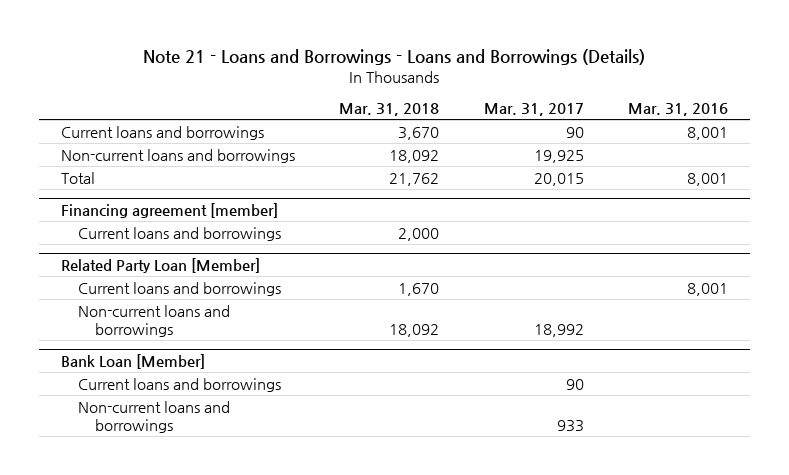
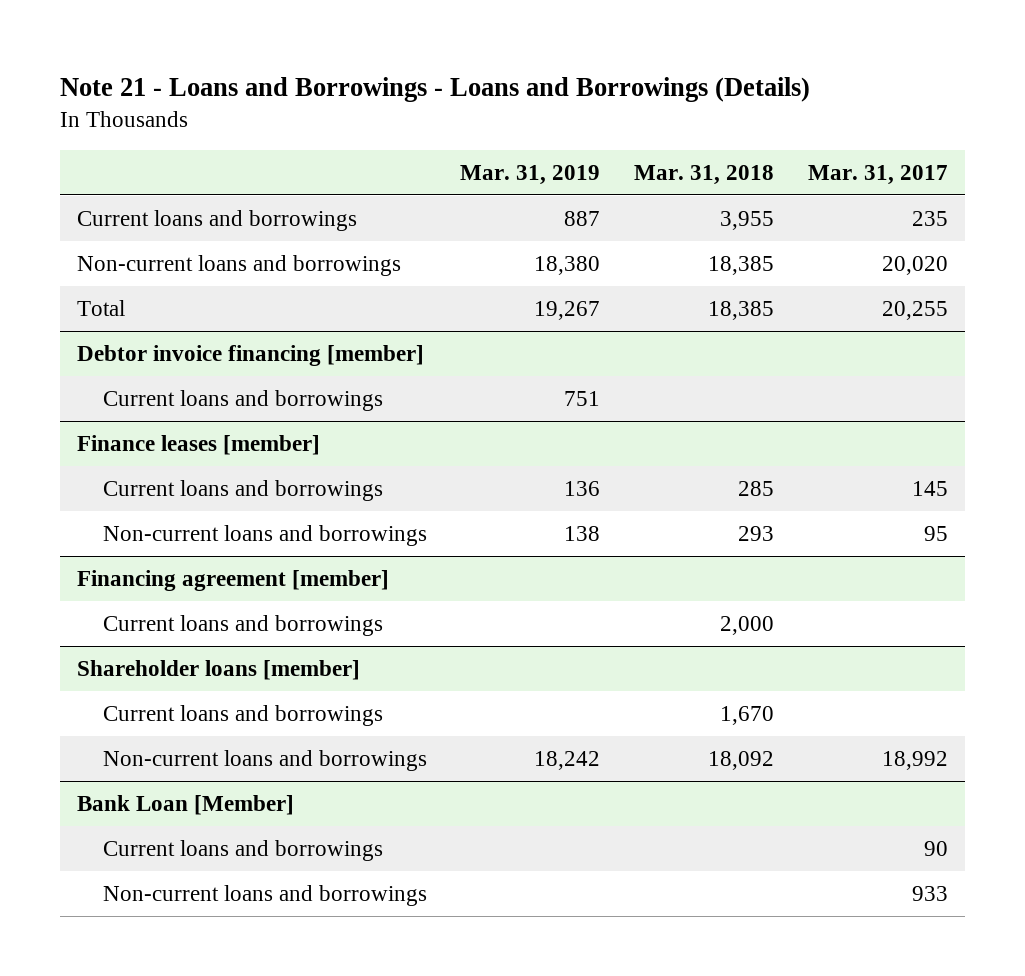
- | Mar. 31, 2018 | Mar. 31, 2017 | Mar. 31, 2016
+ | Mar. 31, 2019 | Mar. 31, 2018 | Mar. 31, 2017
- Current loans and borrowings | 3,670 | 90 | 8,001
- Non-current loans and borrowings | 18,092 | 19,925 |
- Total | 21,762 | 20,015 | 8,001
+ Current loans and borrowings | 887 | 3,955 | 235
+ Non-current loans and borrowings | 18,380 | 18,385 | 20,020
+ Total | 19,267 | 18,385 | 20,255
+ Debtor invoice financing [member]
+ Current loans and borrowings | 751 | |
+ Finance leases [member]
+ Current loans and borrowings | 136 | 285 | 145
+ Non-current loans and borrowings | 138 | 293 | 95
- Related Party Loan [Member]
+ Shareholder loans [member]

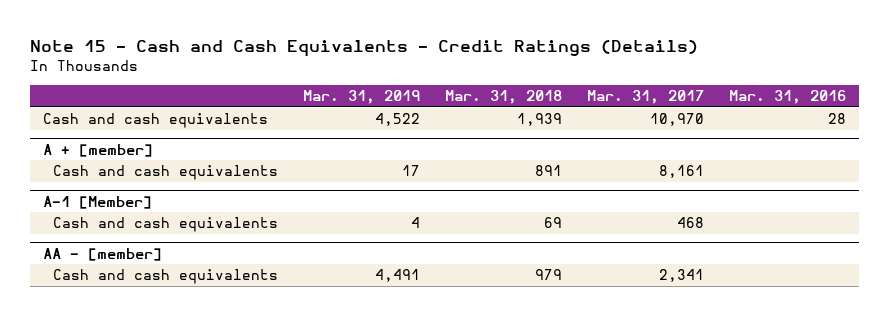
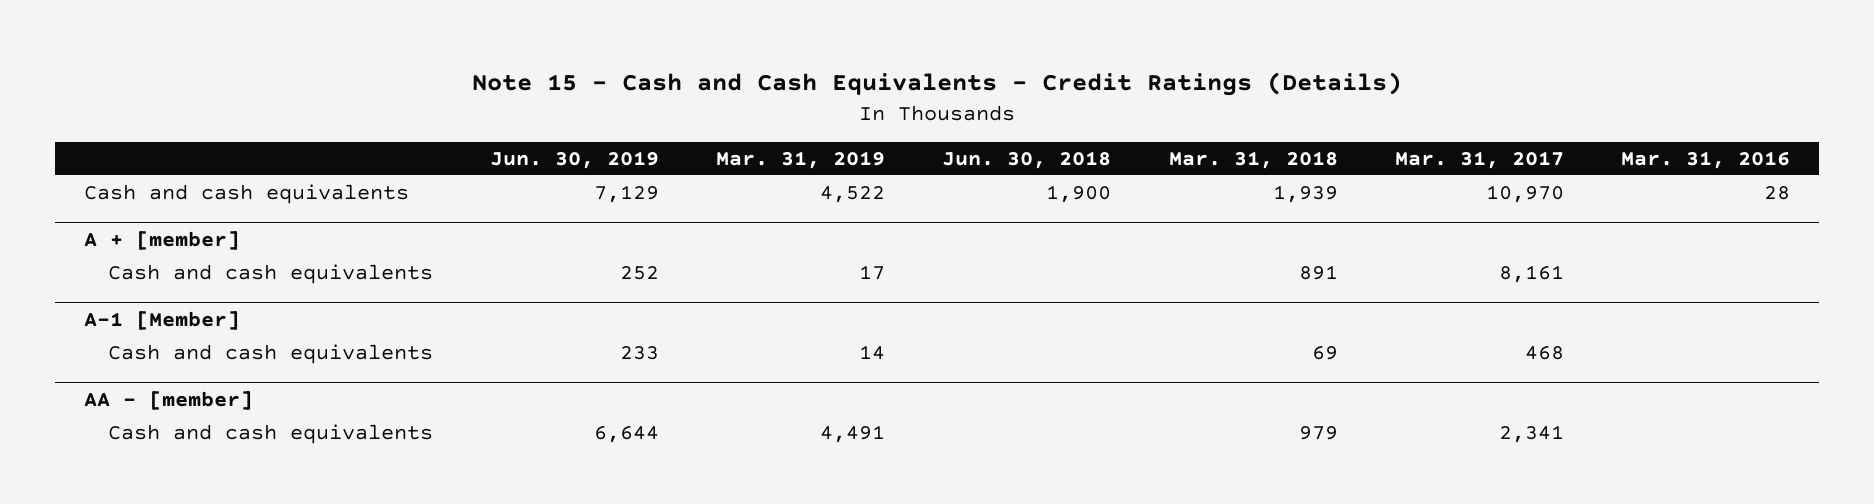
- | Mar. 31, 2019 | Mar. 31, 2018 | Mar. 31, 2017 | Mar. 31, 2016
+ | Jun. 30, 2019 | Mar. 31, 2019 | Jun. 30, 2018 | Mar. 31, 2018 | Mar. 31, 2017 | Mar. 31, 2016
@ A-1 [Member]
- Cash and cash equivalents | 4 | 69 | 468 |
+ Cash and cash equivalents | 233 | 14 | | 69 | 468 |

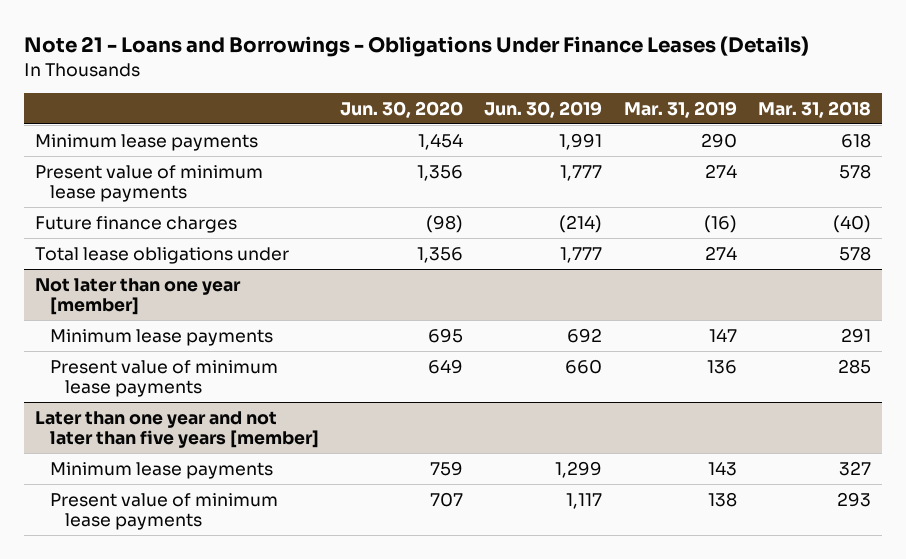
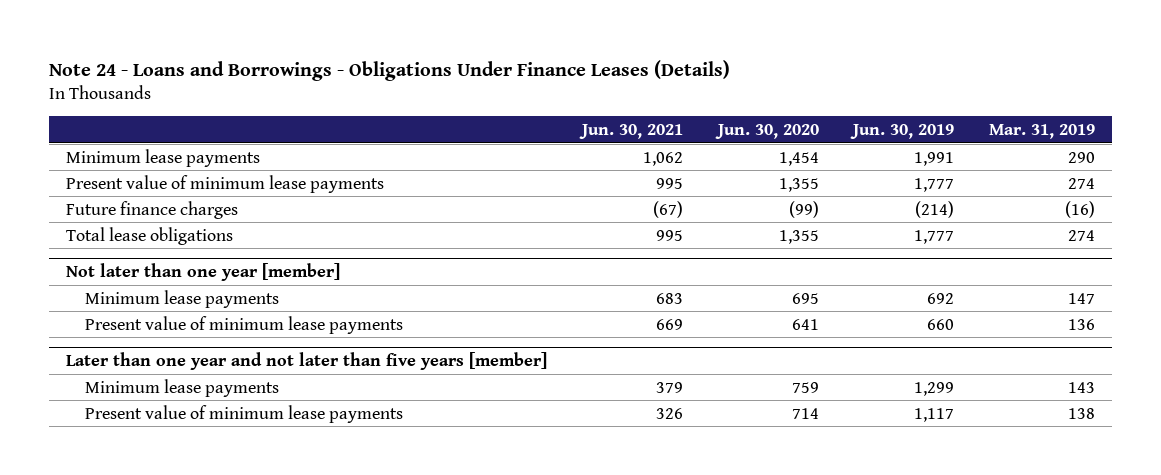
- Note 21 - Loans and Borrowings - Obligations Under Finance Leases (Details)
+ Note 24 - Loans and Borrowings - Obligations Under Finance Leases (Details)
- | Jun. 30, 2020 | Jun. 30, 2019 | Mar. 31, 2019 | Mar. 31, 2018
+ | Jun. 30, 2021 | Jun. 30, 2020 | Jun. 30, 2019 | Mar. 31, 2019
- Present value of minimum lease payments | 1,356 | 1,777 | 274 | 578
- Future finance charges | (98) | (214) | (16) | (40)
- Total lease obligations under | 1,356 | 1,777 | 274 | 578
+ Present value of minimum lease payments | 995 | 1,355 | 1,777 | 274
+ Future finance charges | (67) | (99) | (214) | (16)
+ Total lease obligations | 995 | 1,355 | 1,777 | 274
@ Not later than one year [member]
- Present value of minimum lease payments | 649 | 660 | 136 | 285
+ Present value of minimum lease payments | 669 | 641 | 660 | 136
@ Later than one year and not later than five years [member]
- Present value of minimum lease payments | 707 | 1,117 | 138 | 293
+ Present value of minimum lease payments | 326 | 714 | 1,117 | 138

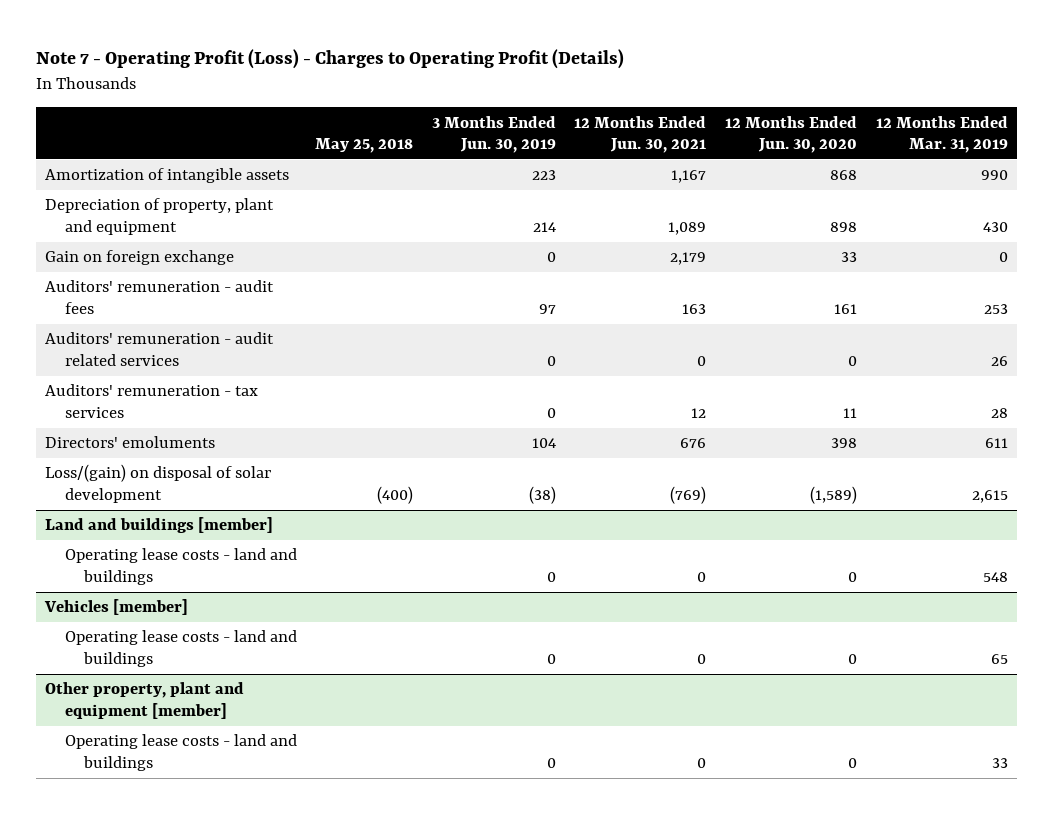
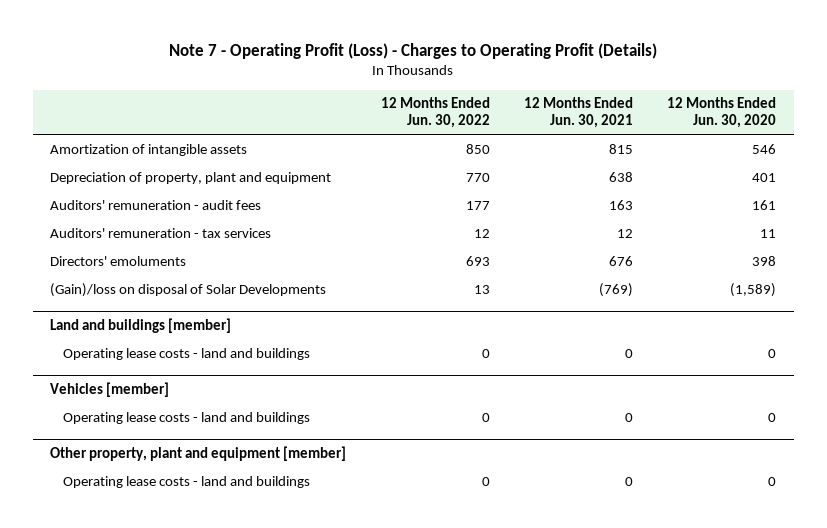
- | May 25, 2018 | 3 Months Ended Jun. 30, 2019 | 12 Months Ended Jun. 30, 2021 | 12 Months Ended Jun. 30, 2020 | 12 Months Ended Mar. 31, 2019
+ | 12 Months Ended Jun. 30, 2022 | 12 Months Ended Jun. 30, 2021 | 12 Months Ended Jun. 30, 2020
- Amortization of intangible assets | | 223 | 1,167 | 868 | 990
- Depreciation of property, plant and equipment | | 214 | 1,089 | 898 | 430
- Gain on foreign exchange | | 0 | 2,179 | 33 | 0
+ Amortization of intangible assets | 850 | 815 | 546
+ Depreciation of property, plant and equipment | 770 | 638 | 401
- Auditors' remuneration - audit related services | | 0 | 0 | 0 | 26
- Loss/(gain) on disposal of solar development | (400) | (38) | (769) | (1,589) | 2,615
+ (Gain)/loss on disposal of Solar Developments | 13 | (769) | (1,589)

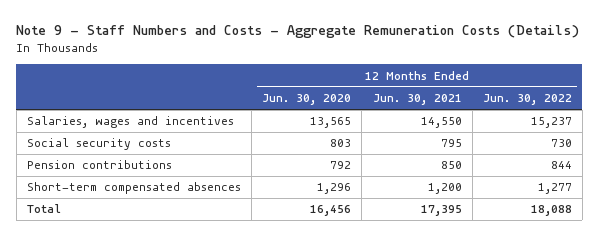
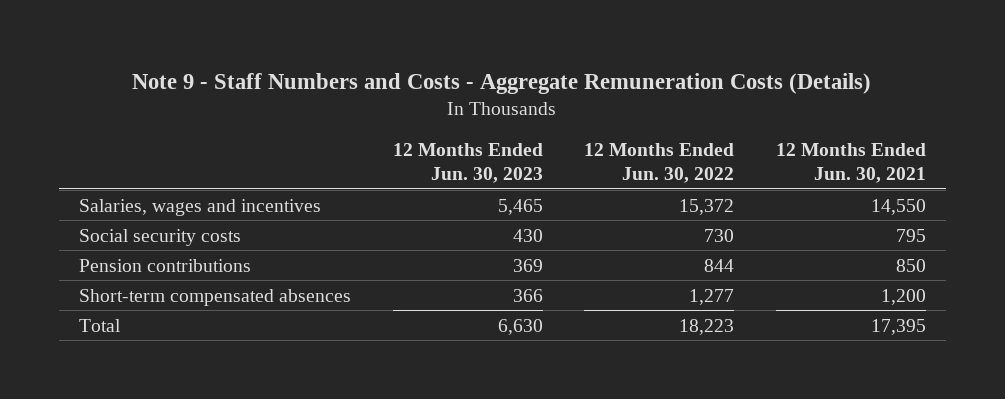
- | 12 Months Ended Jun. 30, 2020 | 12 Months Ended Jun. 30, 2021 | 12 Months Ended Jun. 30, 2022
+ | 12 Months Ended Jun. 30, 2023 | 12 Months Ended Jun. 30, 2022 | 12 Months Ended Jun. 30, 2021
- Salaries, wages and incentives | 13,565 | 14,550 | 15,237
+ Salaries, wages and incentives | 5,465 | 15,372 | 14,550
- Total | 16,456 | 17,395 | 18,088
+ Total | 6,630 | 18,223 | 17,395

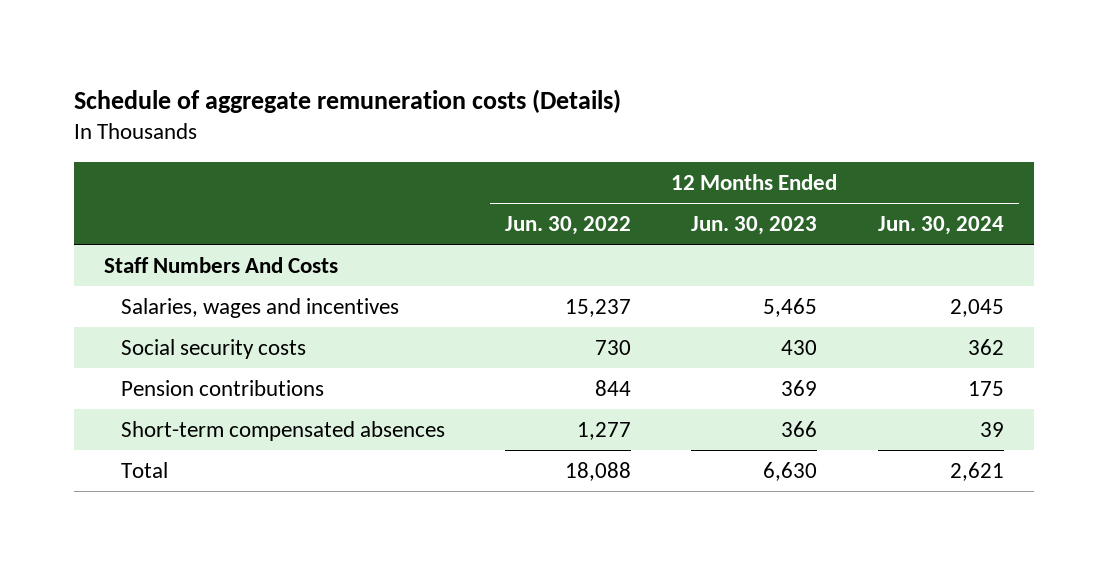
- Note 9 - Staff Numbers and Costs - Aggregate Remuneration Costs (Details)
+ Schedule of aggregate remuneration costs (Details)
- | 12 Months Ended Jun. 30, 2023 | 12 Months Ended Jun. 30, 2022 | 12 Months Ended Jun. 30, 2021
+ | 12 Months Ended Jun. 30, 2022 | 12 Months Ended Jun. 30, 2023 | 12 Months Ended Jun. 30, 2024
- Salaries, wages and incentives | 5,465 | 15,372 | 14,550
+ Staff Numbers And Costs
+ Salaries, wages and incentives | 15,237 | 5,465 | 2,045
- Total | 6,630 | 18,223 | 17,395
+ Total | 18,088 | 6,630 | 2,621

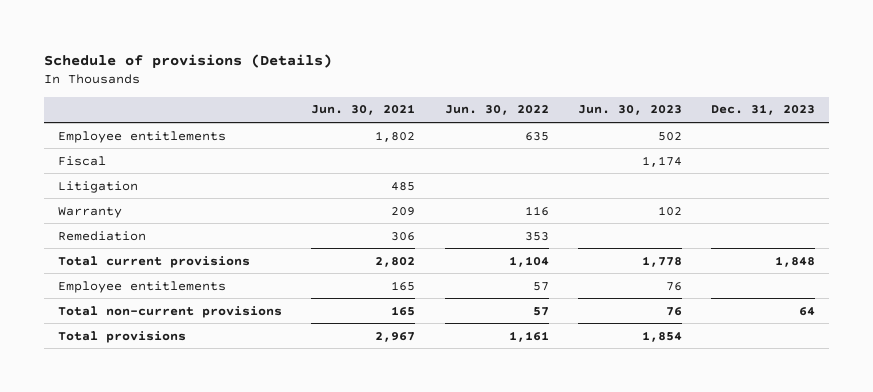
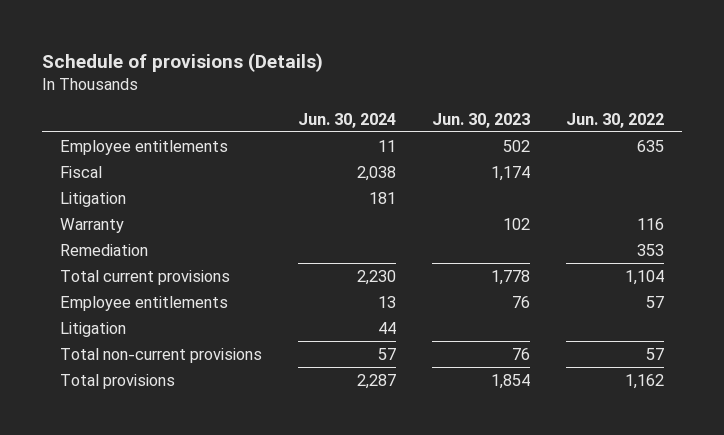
- | Jun. 30, 2021 | Jun. 30, 2022 | Jun. 30, 2023 | Dec. 31, 2023
+ | Jun. 30, 2024 | Jun. 30, 2023 | Jun. 30, 2022
+ Litigation | 44 | |
- Total provisions | 2,967 | 1,161 | 1,854 |
+ Total provisions | 2,287 | 1,854 | 1,162

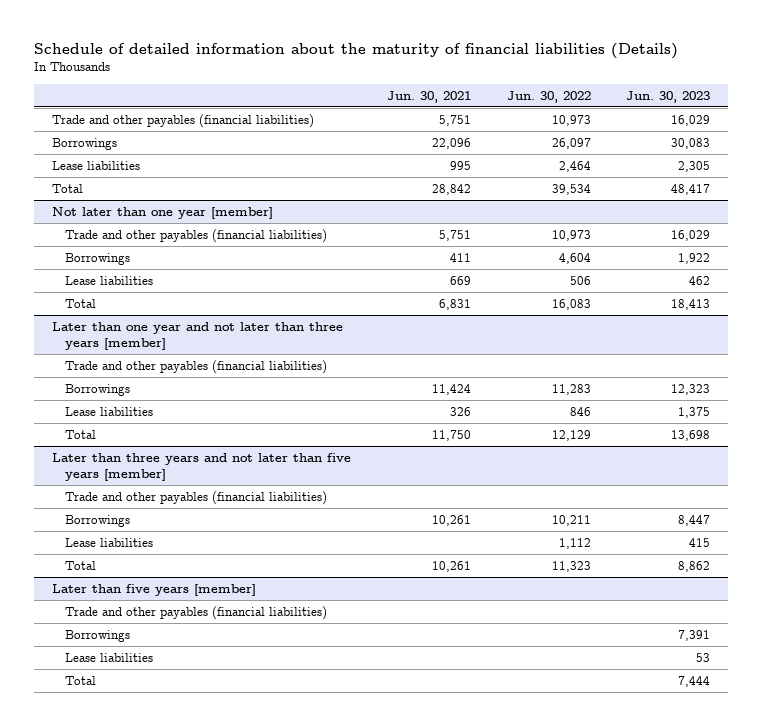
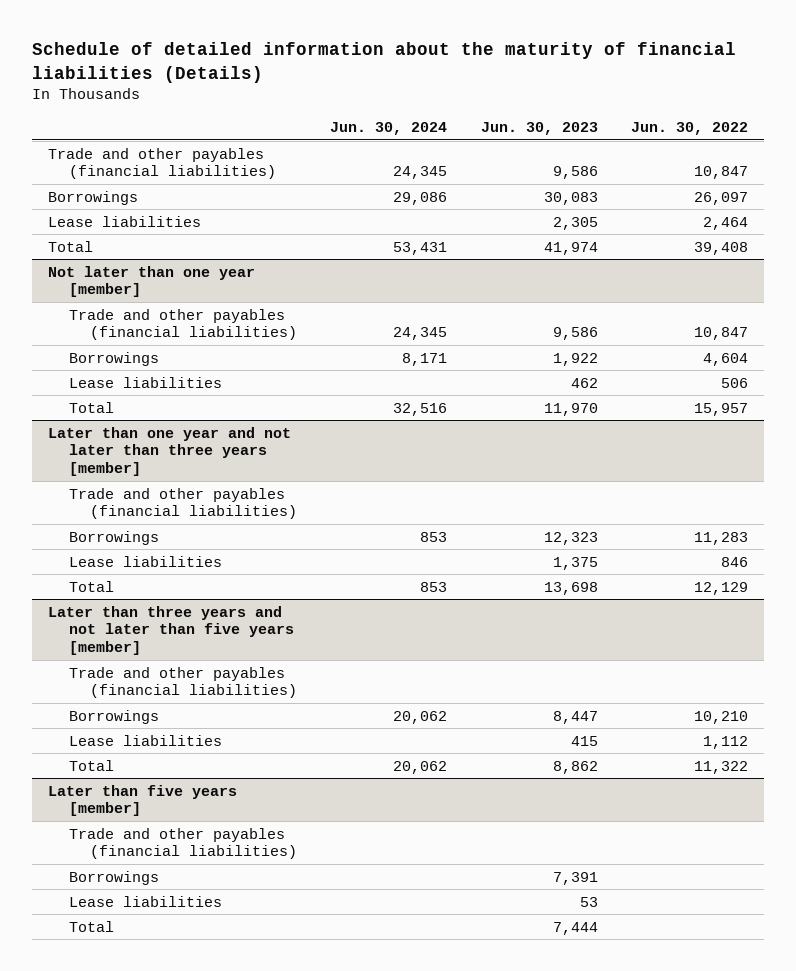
- | Jun. 30, 2021 | Jun. 30, 2022 | Jun. 30, 2023
+ | Jun. 30, 2024 | Jun. 30, 2023 | Jun. 30, 2022
- Trade and other payables (financial liabilities) | 5,751 | 10,973 | 16,029
+ Trade and other payables (financial liabilities) | 24,345 | 9,586 | 10,847
- Total | 28,842 | 39,534 | 48,417
+ Total | 53,431 | 41,974 | 39,408
@ Not later than one year [member]
- Trade and other payables (financial liabilities) | 5,751 | 10,973 | 16,029
+ Trade and other payables (financial liabilities) | 24,345 | 9,586 | 10,847
- Total | 6,831 | 16,083 | 18,413
+ Total | 32,516 | 11,970 | 15,957
@ Later than three years and not later than five years [member]
- Borrowings | 10,261 | 10,211 | 8,447
+ Borrowings | 20,062 | 8,447 | 10,210
- Total | 10,261 | 11,323 | 8,862
+ Total | 20,062 | 8,862 | 11,322

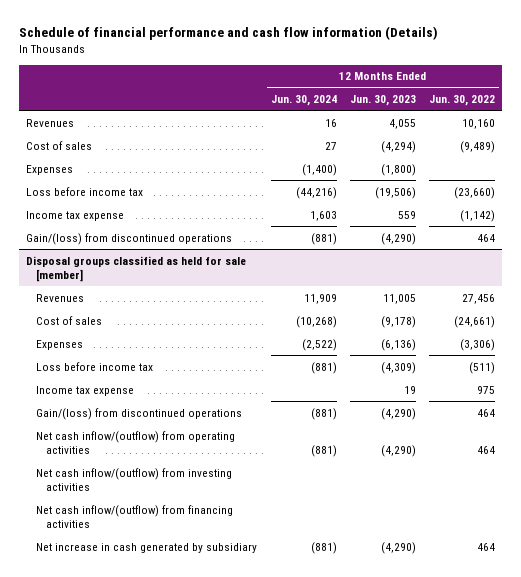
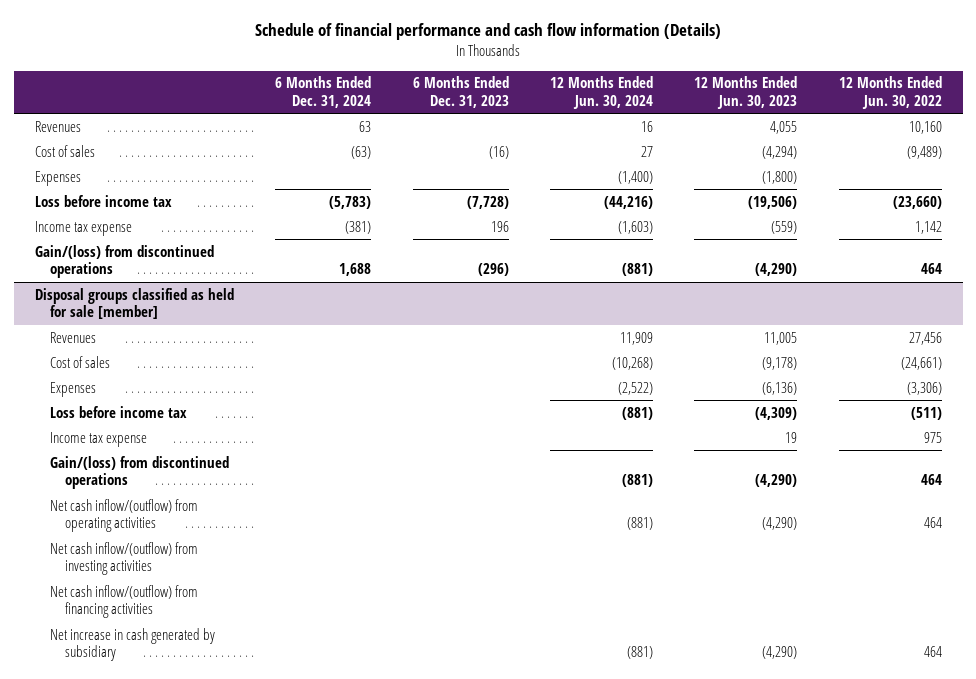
- | 12 Months Ended Jun. 30, 2024 | 12 Months Ended Jun. 30, 2023 | 12 Months Ended Jun. 30, 2022
+ | 6 Months Ended Dec. 31, 2024 | 6 Months Ended Dec. 31, 2023 | 12 Months Ended Jun. 30, 2024 | 12 Months Ended Jun. 30, 2023 | 12 Months Ended Jun. 30, 2022
- Income tax expense | 1,603 | 559 | (1,142)
+ Income tax expense | (381) | 196 | (1,603) | (559) | 1,142

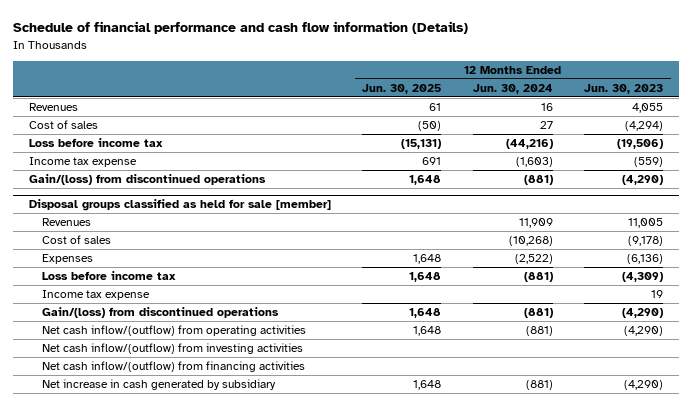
- | 6 Months Ended Dec. 31, 2024 | 6 Months Ended Dec. 31, 2023 | 12 Months Ended Jun. 30, 2024 | 12 Months Ended Jun. 30, 2023 | 12 Months Ended Jun. 30, 2022
+ | 12 Months Ended Jun. 30, 2025 | 12 Months Ended Jun. 30, 2024 | 12 Months Ended Jun. 30, 2023
- Expenses | | | (1,400) | (1,800) |

